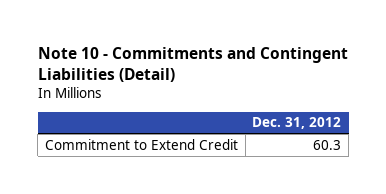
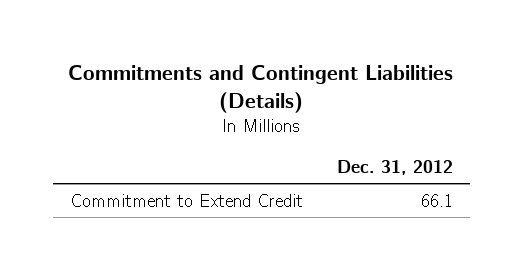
- Note 10 - Commitments and Contingent Liabilities (Detail)
+ Commitments and Contingent Liabilities (Details)
- Commitment to Extend Credit | 60.3
+ Commitment to Extend Credit | 66.1

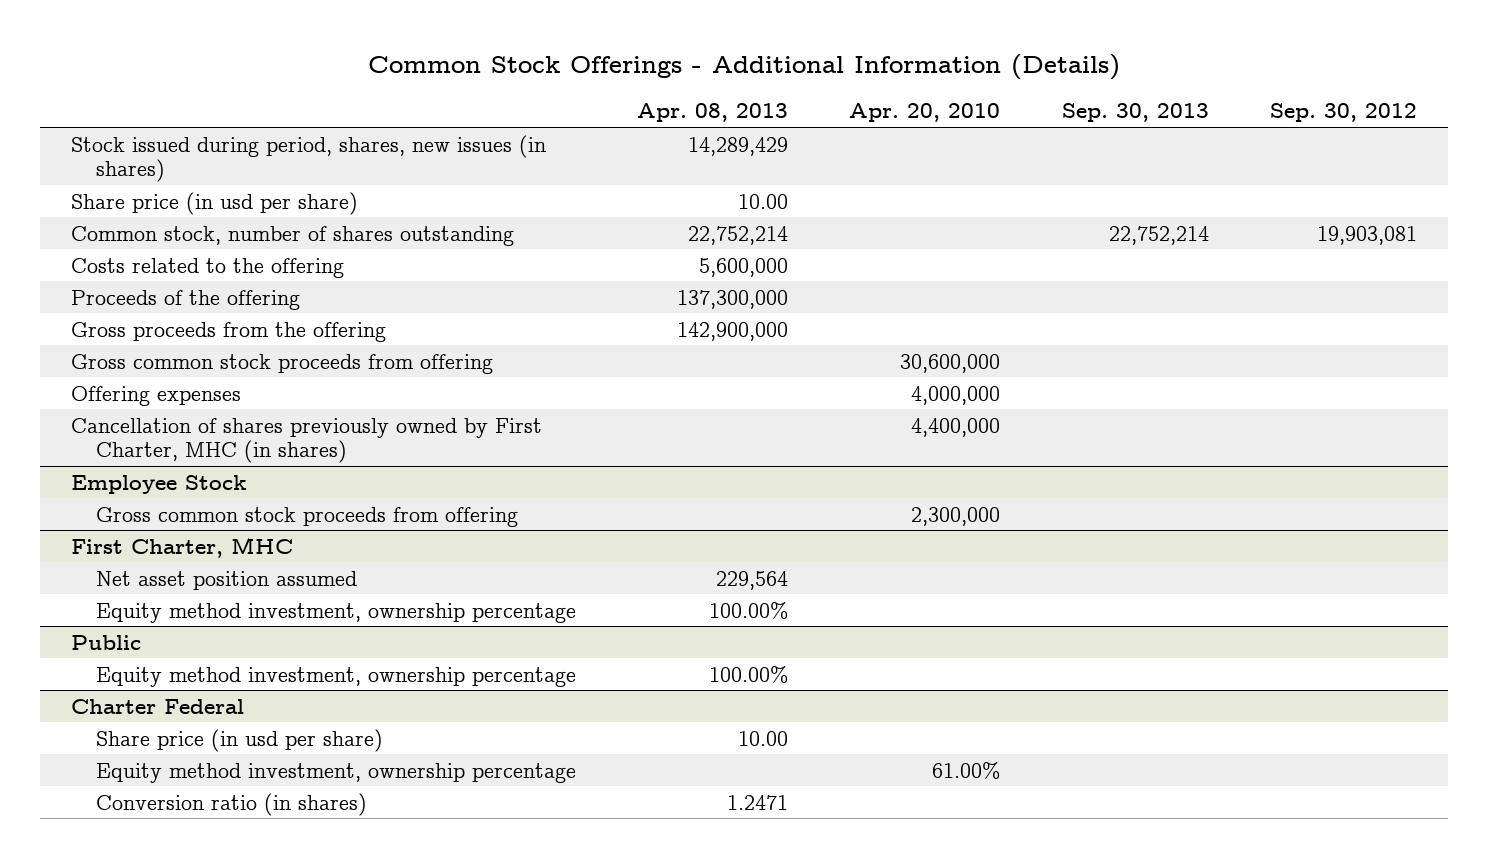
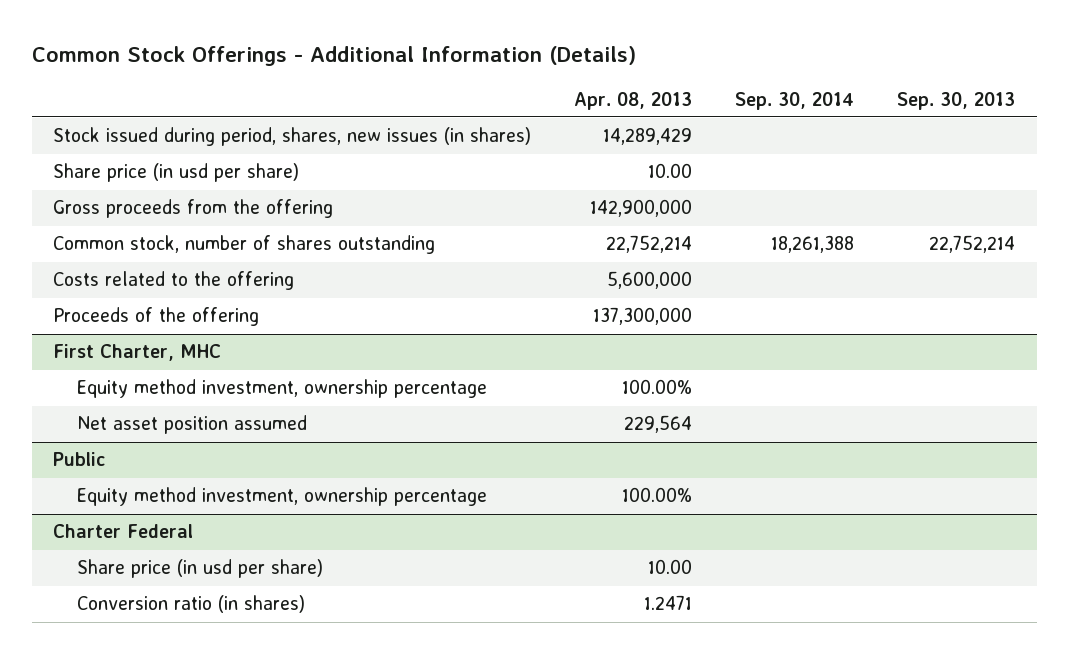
- | Apr. 08, 2013 | Apr. 20, 2010 | Sep. 30, 2013 | Sep. 30, 2012
+ | Apr. 08, 2013 | Sep. 30, 2014 | Sep. 30, 2013
moved up: Gross proceeds from the offering | 142,900,000 | |
- Gross common stock proceeds from offering | | 30,600,000 | |
- Offering expenses | | 4,000,000 | |
- Cancellation of shares previously owned by First Charter, MHC (in shares) | | 4,400,000 | |
- Employee Stock
- Gross common stock proceeds from offering | | 2,300,000 | |
@ First Charter, MHC
moved down: Net asset position assumed | 229,564 | |
@ Charter Federal
- Equity method investment, ownership percentage | | 61.00% | |

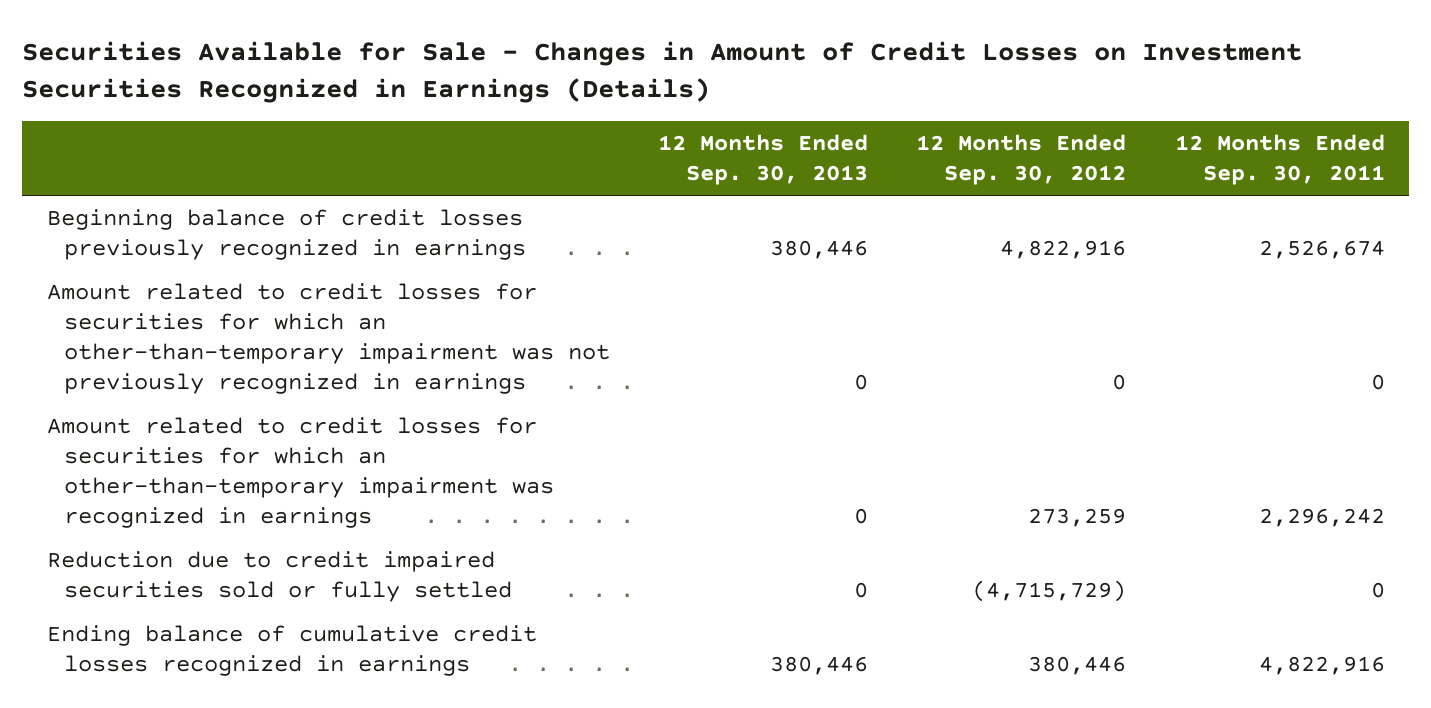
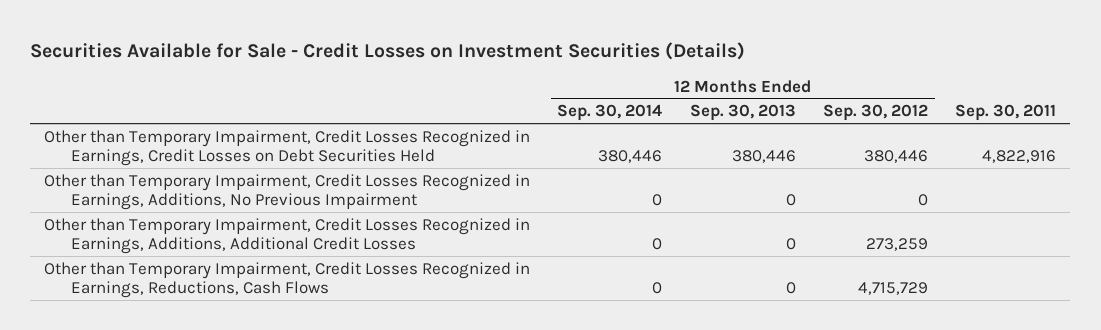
- Securities Available for Sale - Changes in Amount of Credit Losses on Investment Securities Recognized in Earnings (Details)
+ Securities Available for Sale - Credit Losses on Investment Securities (Details)
- | 12 Months Ended Sep. 30, 2013 | 12 Months Ended Sep. 30, 2012 | 12 Months Ended Sep. 30, 2011
+ | 12 Months Ended Sep. 30, 2014 | 12 Months Ended Sep. 30, 2013 | 12 Months Ended Sep. 30, 2012 | Sep. 30, 2011
- Beginning balance of credit losses previously recognized in earnings | 380,446 | 4,822,916 | 2,526,674
- Amount related to credit losses for securities for which an other-than-temporary impairment was not previously recognized in earnings | 0 | 0 | 0
- Amount related to credit losses for securities for which an other-than-temporary impairment was recognized in earnings | 0 | 273,259 | 2,296,242
- Reduction due to credit impaired securities sold or fully settled | 0 | (4,715,729) | 0
- Ending balance of cumulative credit losses recognized in earnings | 380,446 | 380,446 | 4,822,916
+ Other than Temporary Impairment, Credit Losses Recognized in Earnings, Credit Losses on Debt Securities Held | 380,446 | 380,446 | 380,446 | 4,822,916
+ Other than Temporary Impairment, Credit Losses Recognized in Earnings, Additions, No Previous Impairment | 0 | 0 | 0 |
+ Other than Temporary Impairment, Credit Losses Recognized in Earnings, Additions, Additional Credit Losses | 0 | 0 | 273,259 |
+ Other than Temporary Impairment, Credit Losses Recognized in Earnings, Reductions, Cash Flows | 0 | 0 | 4,715,729 |

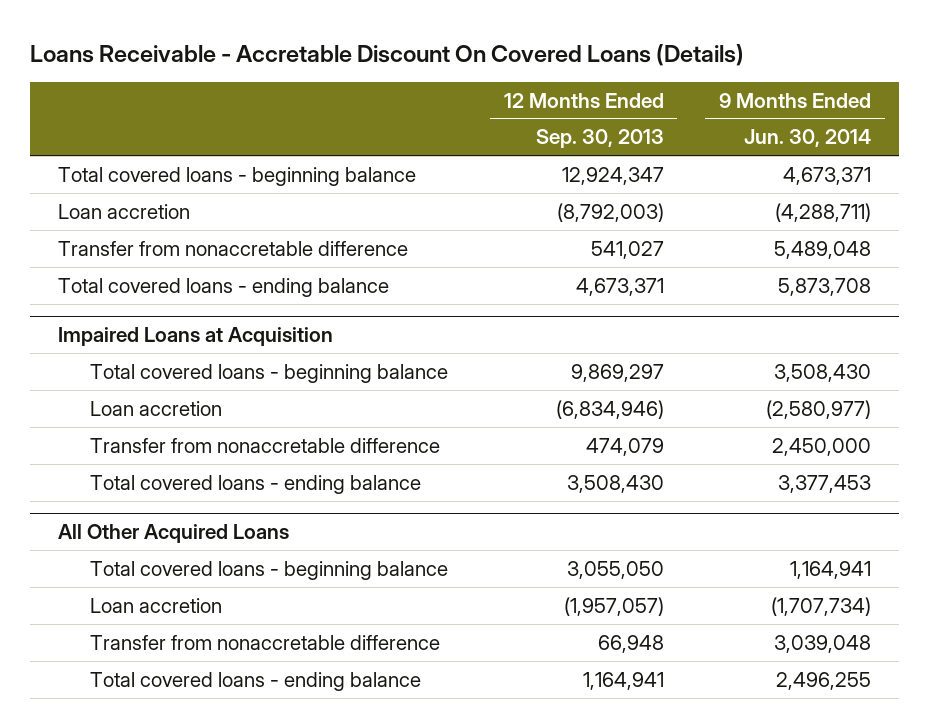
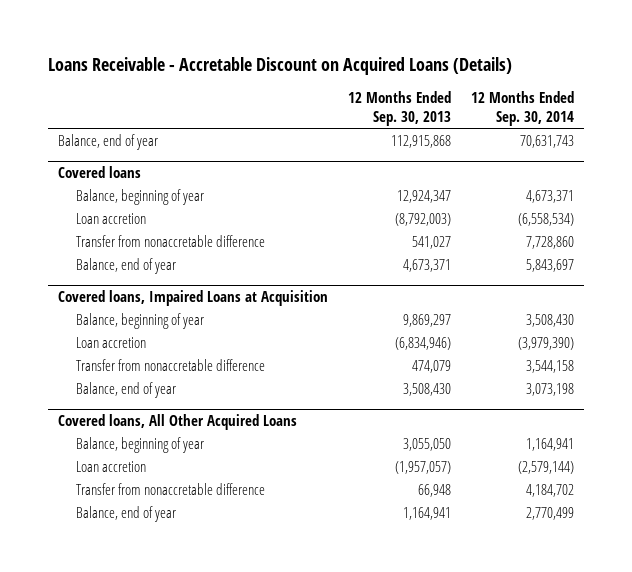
- Loans Receivable - Accretable Discount On Covered Loans (Details)
+ Loans Receivable - Accretable Discount on Acquired Loans (Details)
- | 12 Months Ended Sep. 30, 2013 | 9 Months Ended Jun. 30, 2014
+ | 12 Months Ended Sep. 30, 2013 | 12 Months Ended Sep. 30, 2014
- Total covered loans - beginning balance | 12,924,347 | 4,673,371
+ Balance, end of year | 112,915,868 | 70,631,743
+ Covered loans
+ Balance, beginning of year | 12,924,347 | 4,673,371
- Total covered loans - ending balance | 4,673,371 | 5,873,708
- Impaired Loans at Acquisition
- Total covered loans - beginning balance | 9,869,297 | 3,508,430
+ Balance, end of year | 4,673,371 | 5,843,697
+ Covered loans, Impaired Loans at Acquisition
+ Balance, beginning of year | 9,869,297 | 3,508,430
- Total covered loans - ending balance | 3,508,430 | 3,377,453
- All Other Acquired Loans
- Total covered loans - beginning balance | 3,055,050 | 1,164,941
+ Balance, end of year | 3,508,430 | 3,073,198
+ Covered loans, All Other Acquired Loans
+ Balance, beginning of year | 3,055,050 | 1,164,941
- Total covered loans - ending balance | 1,164,941 | 2,496,255
+ Balance, end of year | 1,164,941 | 2,770,499

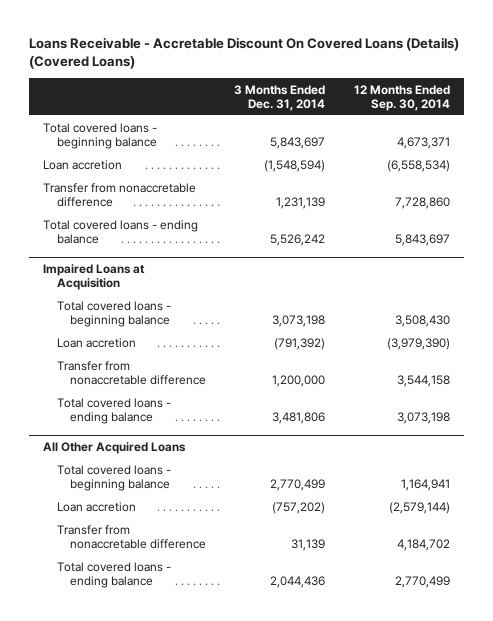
- Loans Receivable - Accretable Discount on Acquired Loans (Details)
+ Loans Receivable - Accretable Discount On Covered Loans (Details) (Covered Loans)
- | 12 Months Ended Sep. 30, 2013 | 12 Months Ended Sep. 30, 2014
+ | 3 Months Ended Dec. 31, 2014 | 12 Months Ended Sep. 30, 2014
- Balance, end of year | 112,915,868 | 70,631,743
- Covered loans
- Balance, beginning of year | 12,924,347 | 4,673,371
+ Total covered loans - beginning balance | 5,843,697 | 4,673,371
- Balance, end of year | 4,673,371 | 5,843,697
- Covered loans, Impaired Loans at Acquisition
- Balance, beginning of year | 9,869,297 | 3,508,430
+ Total covered loans - ending balance | 5,526,242 | 5,843,697
+ Impaired Loans at Acquisition
+ Total covered loans - beginning balance | 3,073,198 | 3,508,430
- Balance, end of year | 3,508,430 | 3,073,198
- Covered loans, All Other Acquired Loans
- Balance, beginning of year | 3,055,050 | 1,164,941
+ Total covered loans - ending balance | 3,481,806 | 3,073,198
+ All Other Acquired Loans
+ Total covered loans - beginning balance | 2,770,499 | 1,164,941
- Balance, end of year | 1,164,941 | 2,770,499
+ Total covered loans - ending balance | 2,044,436 | 2,770,499

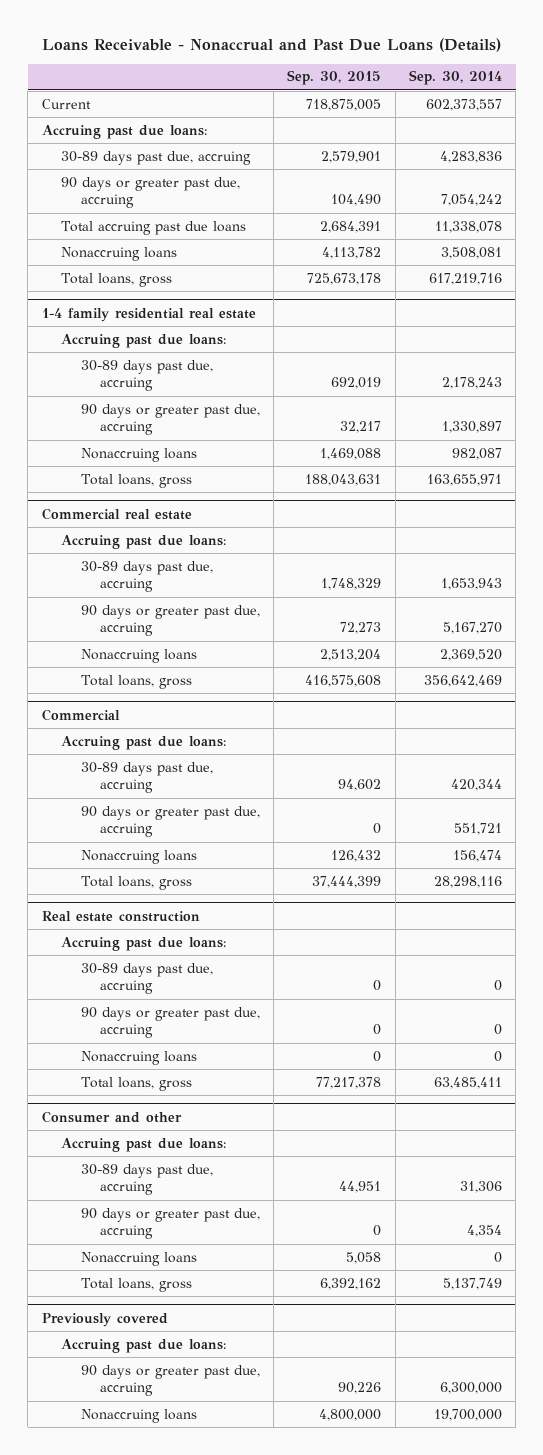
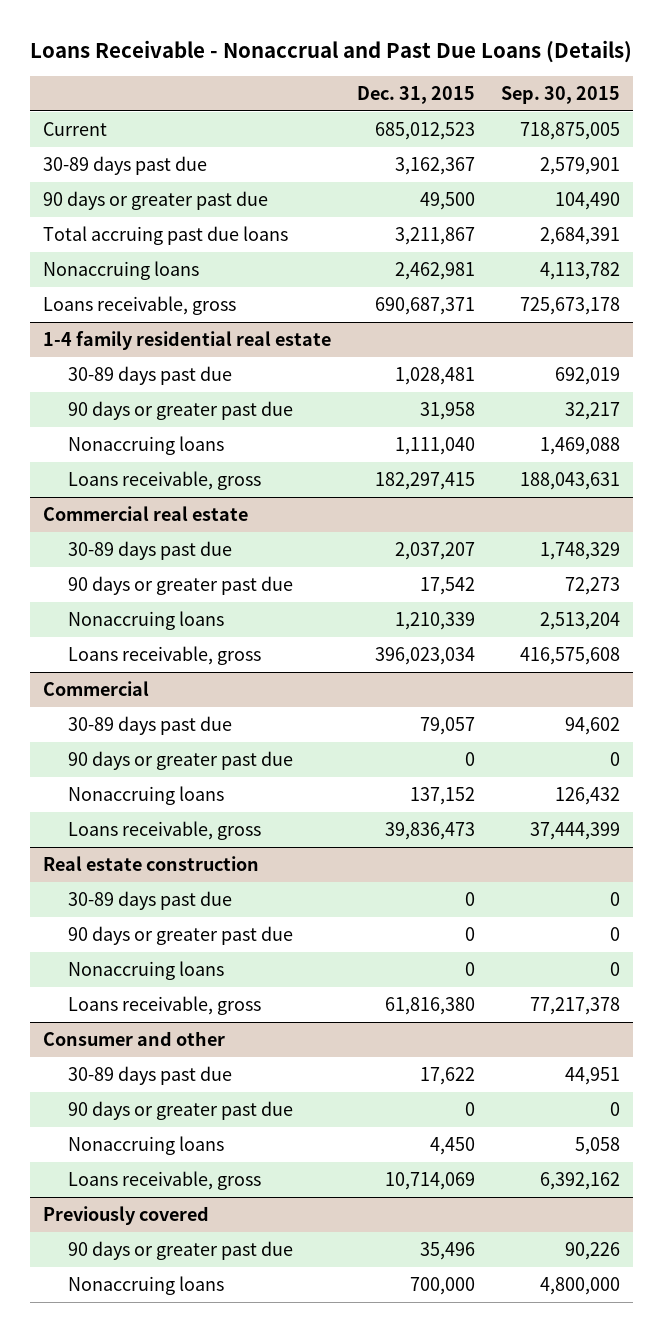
- | Sep. 30, 2015 | Sep. 30, 2014
+ | Dec. 31, 2015 | Sep. 30, 2015
- Accruing past due loans:
- 30-89 days past due, accruing | 2,579,901 | 4,283,836
- 90 days or greater past due, accruing | 104,490 | 7,054,242
+ 30-89 days past due | 3,162,367 | 2,579,901
+ 90 days or greater past due | 49,500 | 104,490
- Total loans, gross | 725,673,178 | 617,219,716
+ Loans receivable, gross | 690,687,371 | 725,673,178
@ 1-4 family residential real estate
- Accruing past due loans:
- 30-89 days past due, accruing | 692,019 | 2,178,243
- 90 days or greater past due, accruing | 32,217 | 1,330,897
+ 30-89 days past due | 1,028,481 | 692,019
+ 90 days or greater past due | 31,958 | 32,217
- Total loans, gross | 188,043,631 | 163,655,971
+ Loans receivable, gross | 182,297,415 | 188,043,631
@ Commercial real estate
- Accruing past due loans:
- 30-89 days past due, accruing | 1,748,329 | 1,653,943
- 90 days or greater past due, accruing | 72,273 | 5,167,270
+ 30-89 days past due | 2,037,207 | 1,748,329
+ 90 days or greater past due | 17,542 | 72,273
- Total loans, gross | 416,575,608 | 356,642,469
+ Loans receivable, gross | 396,023,034 | 416,575,608
@ Commercial
- Accruing past due loans:
- 30-89 days past due, accruing | 94,602 | 420,344
- 90 days or greater past due, accruing | 0 | 551,721
+ 30-89 days past due | 79,057 | 94,602
+ 90 days or greater past due | 0 | 0
- Total loans, gross | 37,444,399 | 28,298,116
+ Loans receivable, gross | 39,836,473 | 37,444,399
@ Real estate construction
- Accruing past due loans:
- 30-89 days past due, accruing | 0 | 0
- 90 days or greater past due, accruing | 0 | 0
+ 30-89 days past due | 0 | 0
+ 90 days or greater past due | 0 | 0
- Total loans, gross | 77,217,378 | 63,485,411
+ Loans receivable, gross | 61,816,380 | 77,217,378
@ Consumer and other
- Accruing past due loans:
- 30-89 days past due, accruing | 44,951 | 31,306
- 90 days or greater past due, accruing | 0 | 4,354
+ 30-89 days past due | 17,622 | 44,951
+ 90 days or greater past due | 0 | 0
- Total loans, gross | 6,392,162 | 5,137,749
+ Loans receivable, gross | 10,714,069 | 6,392,162
@ Previously covered
- Accruing past due loans:
- 90 days or greater past due, accruing | 90,226 | 6,300,000
+ 90 days or greater past due | 35,496 | 90,226

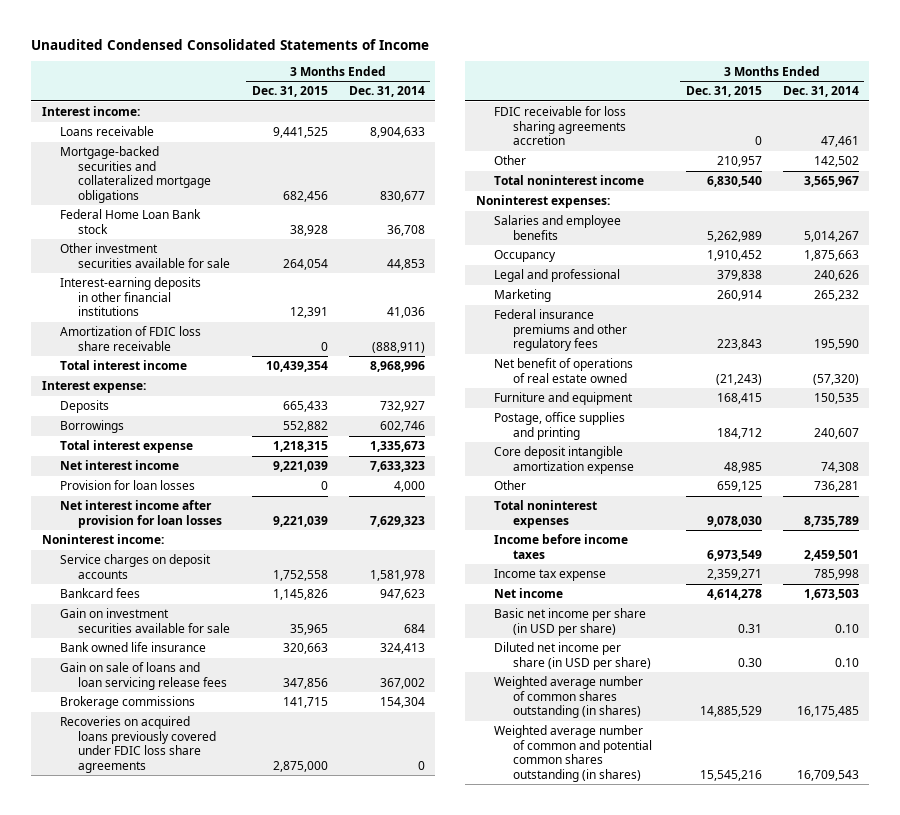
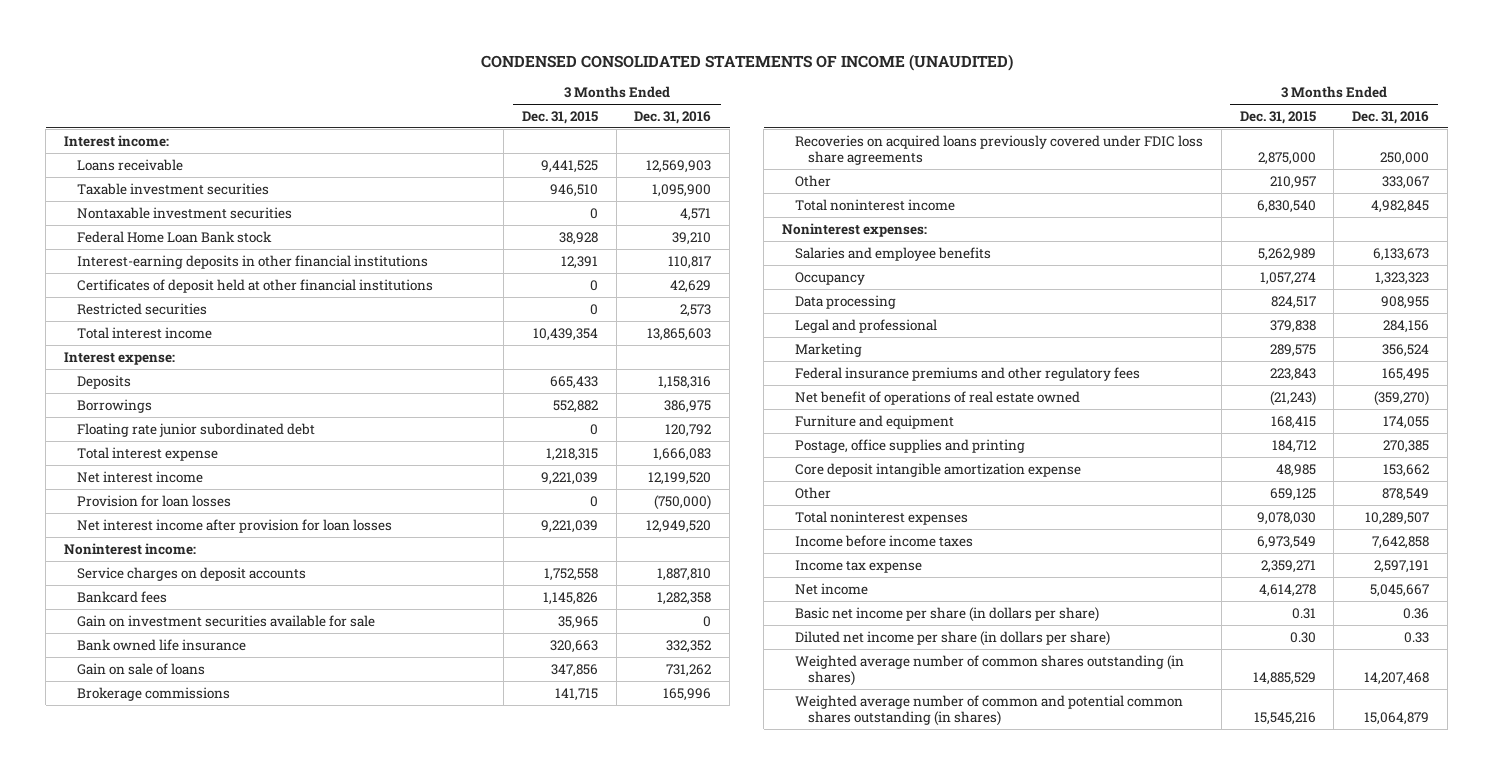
- Unaudited Condensed Consolidated Statements of Income
+ CONDENSED CONSOLIDATED STATEMENTS OF INCOME (UNAUDITED)
- | 3 Months Ended Dec. 31, 2015 | 3 Months Ended Dec. 31, 2014
+ | 3 Months Ended Dec. 31, 2015 | 3 Months Ended Dec. 31, 2016
- Mortgage-backed securities and collateralized mortgage obligations | 682,456 | 830,677
+ Taxable investment securities | 946,510 | 1,095,900
+ Nontaxable investment securities | 0 | 4,571
- Other investment securities available for sale | 264,054 | 44,853
- Amortization of FDIC loss share receivable | 0 | (888,911)
+ Certificates of deposit held at other financial institutions | 0 | 42,629
+ Restricted securities | 0 | 2,573
+ Floating rate junior subordinated debt | 0 | 120,792
- Gain on sale of loans and loan servicing release fees | 347,856 | 367,002
+ Gain on sale of loans | 347,856 | 731,262
- FDIC receivable for loss sharing agreements accretion | 0 | 47,461
- Occupancy | 1,910,452 | 1,875,663
+ Occupancy | 1,057,274 | 1,323,323
+ Data processing | 824,517 | 908,955
- Marketing | 260,914 | 265,232
+ Marketing | 289,575 | 356,524
- Basic net income per share (in USD per share) | 0.31 | 0.10
- Diluted net income per share (in USD per share) | 0.30 | 0.10
+ Basic net income per share (in dollars per share) | 0.31 | 0.36
+ Diluted net income per share (in dollars per share) | 0.30 | 0.33

